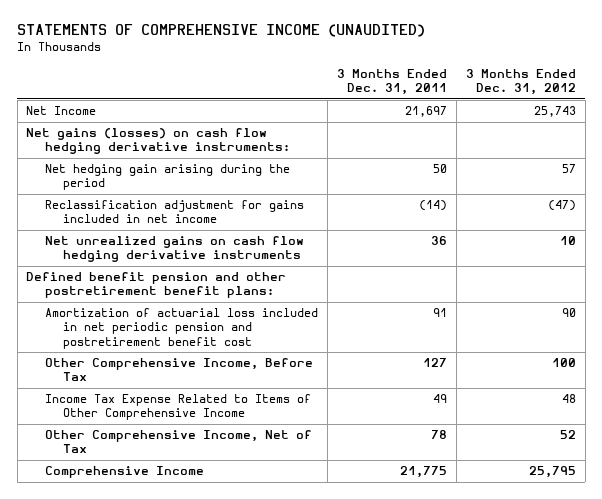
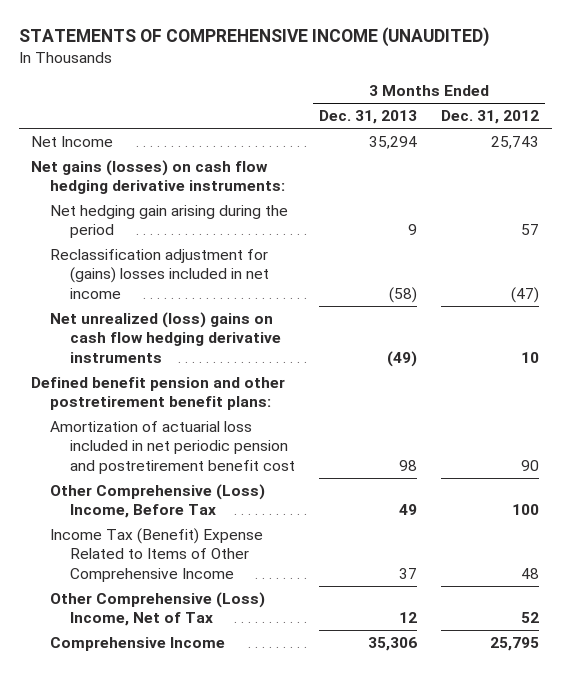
- | 3 Months Ended Dec. 31, 2011 | 3 Months Ended Dec. 31, 2012
+ | 3 Months Ended Dec. 31, 2013 | 3 Months Ended Dec. 31, 2012
- Reclassification adjustment for gains included in net income | (14) | (47)
- Net unrealized gains on cash flow hedging derivative instruments | 36 | 10
+ Reclassification adjustment for (gains) losses included in net income | (58) | (47)
+ Net unrealized (loss) gains on cash flow hedging derivative instruments | (49) | 10
- Other Comprehensive Income, Before Tax | 127 | 100
- Income Tax Expense Related to Items of Other Comprehensive Income | 49 | 48
- Other Comprehensive Income, Net of Tax | 78 | 52
+ Other Comprehensive (Loss) Income, Before Tax | 49 | 100
+ Income Tax (Benefit) Expense Related to Items of Other Comprehensive Income | 37 | 48
+ Other Comprehensive (Loss) Income, Net of Tax | 12 | 52

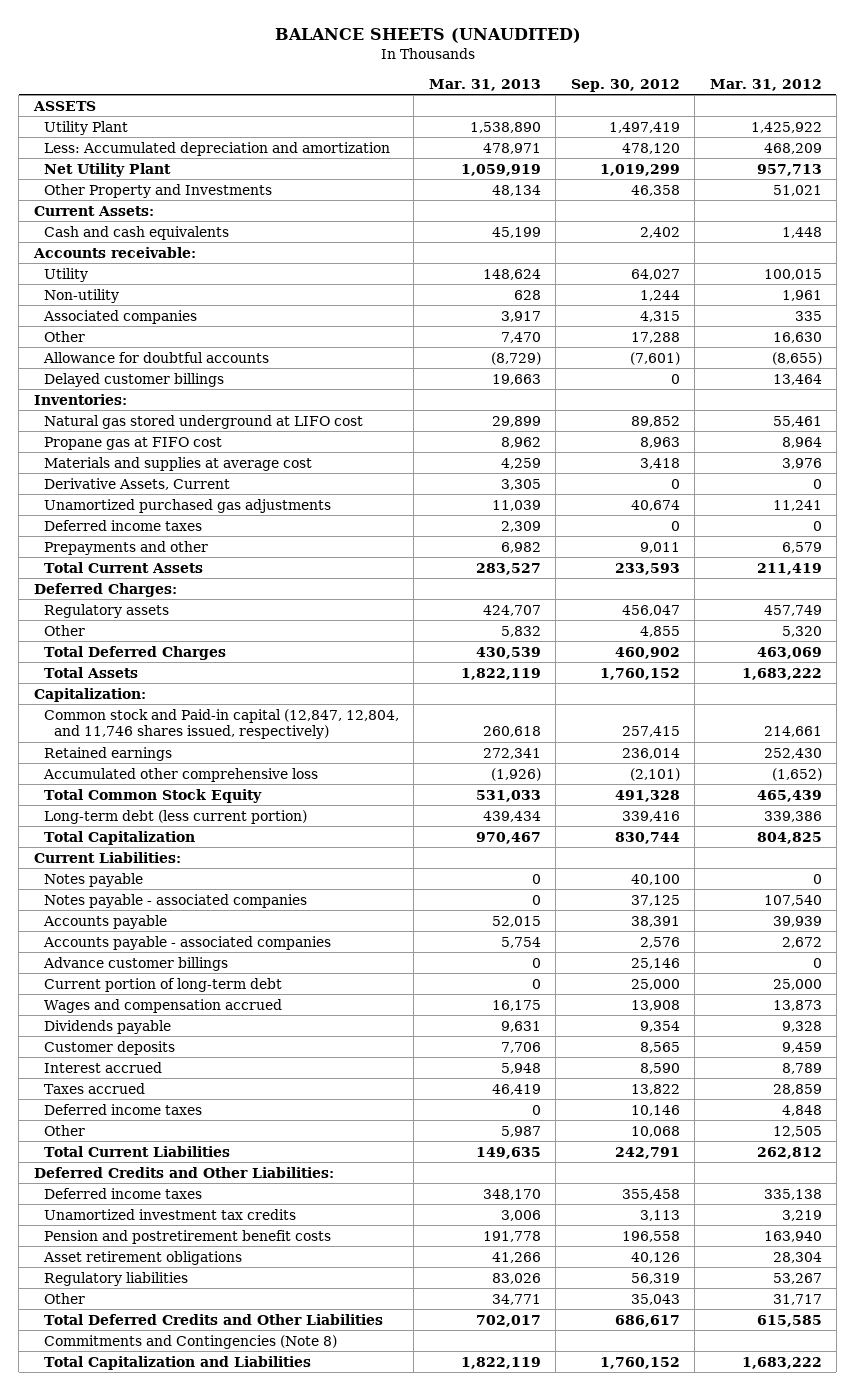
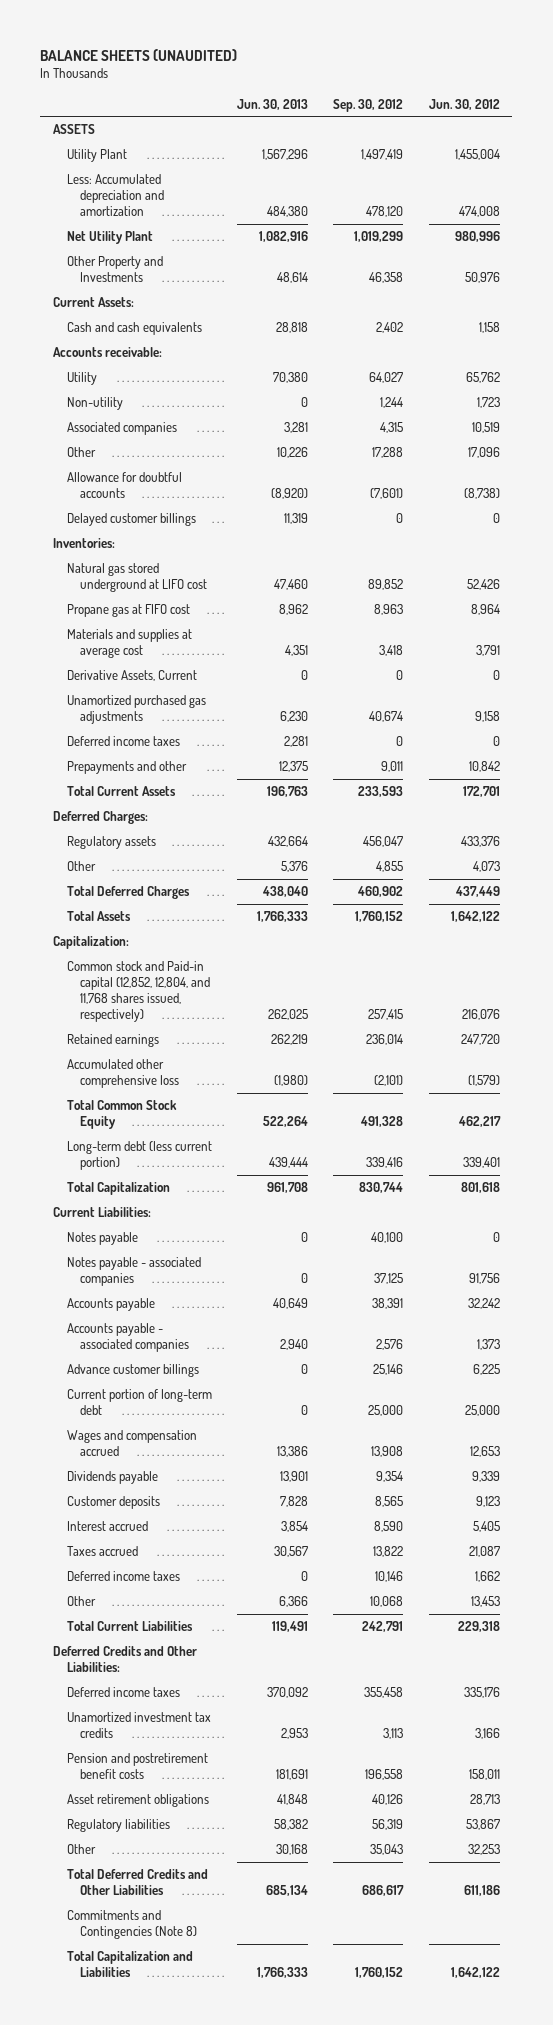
- | Mar. 31, 2013 | Sep. 30, 2012 | Mar. 31, 2012
+ | Jun. 30, 2013 | Sep. 30, 2012 | Jun. 30, 2012
- Common stock and Paid-in capital (12,847, 12,804, and 11,746 shares issued, respectively) | 260,618 | 257,415 | 214,661
+ Common stock and Paid-in capital (12,852, 12,804, and 11,768 shares issued, respectively) | 262,025 | 257,415 | 216,076

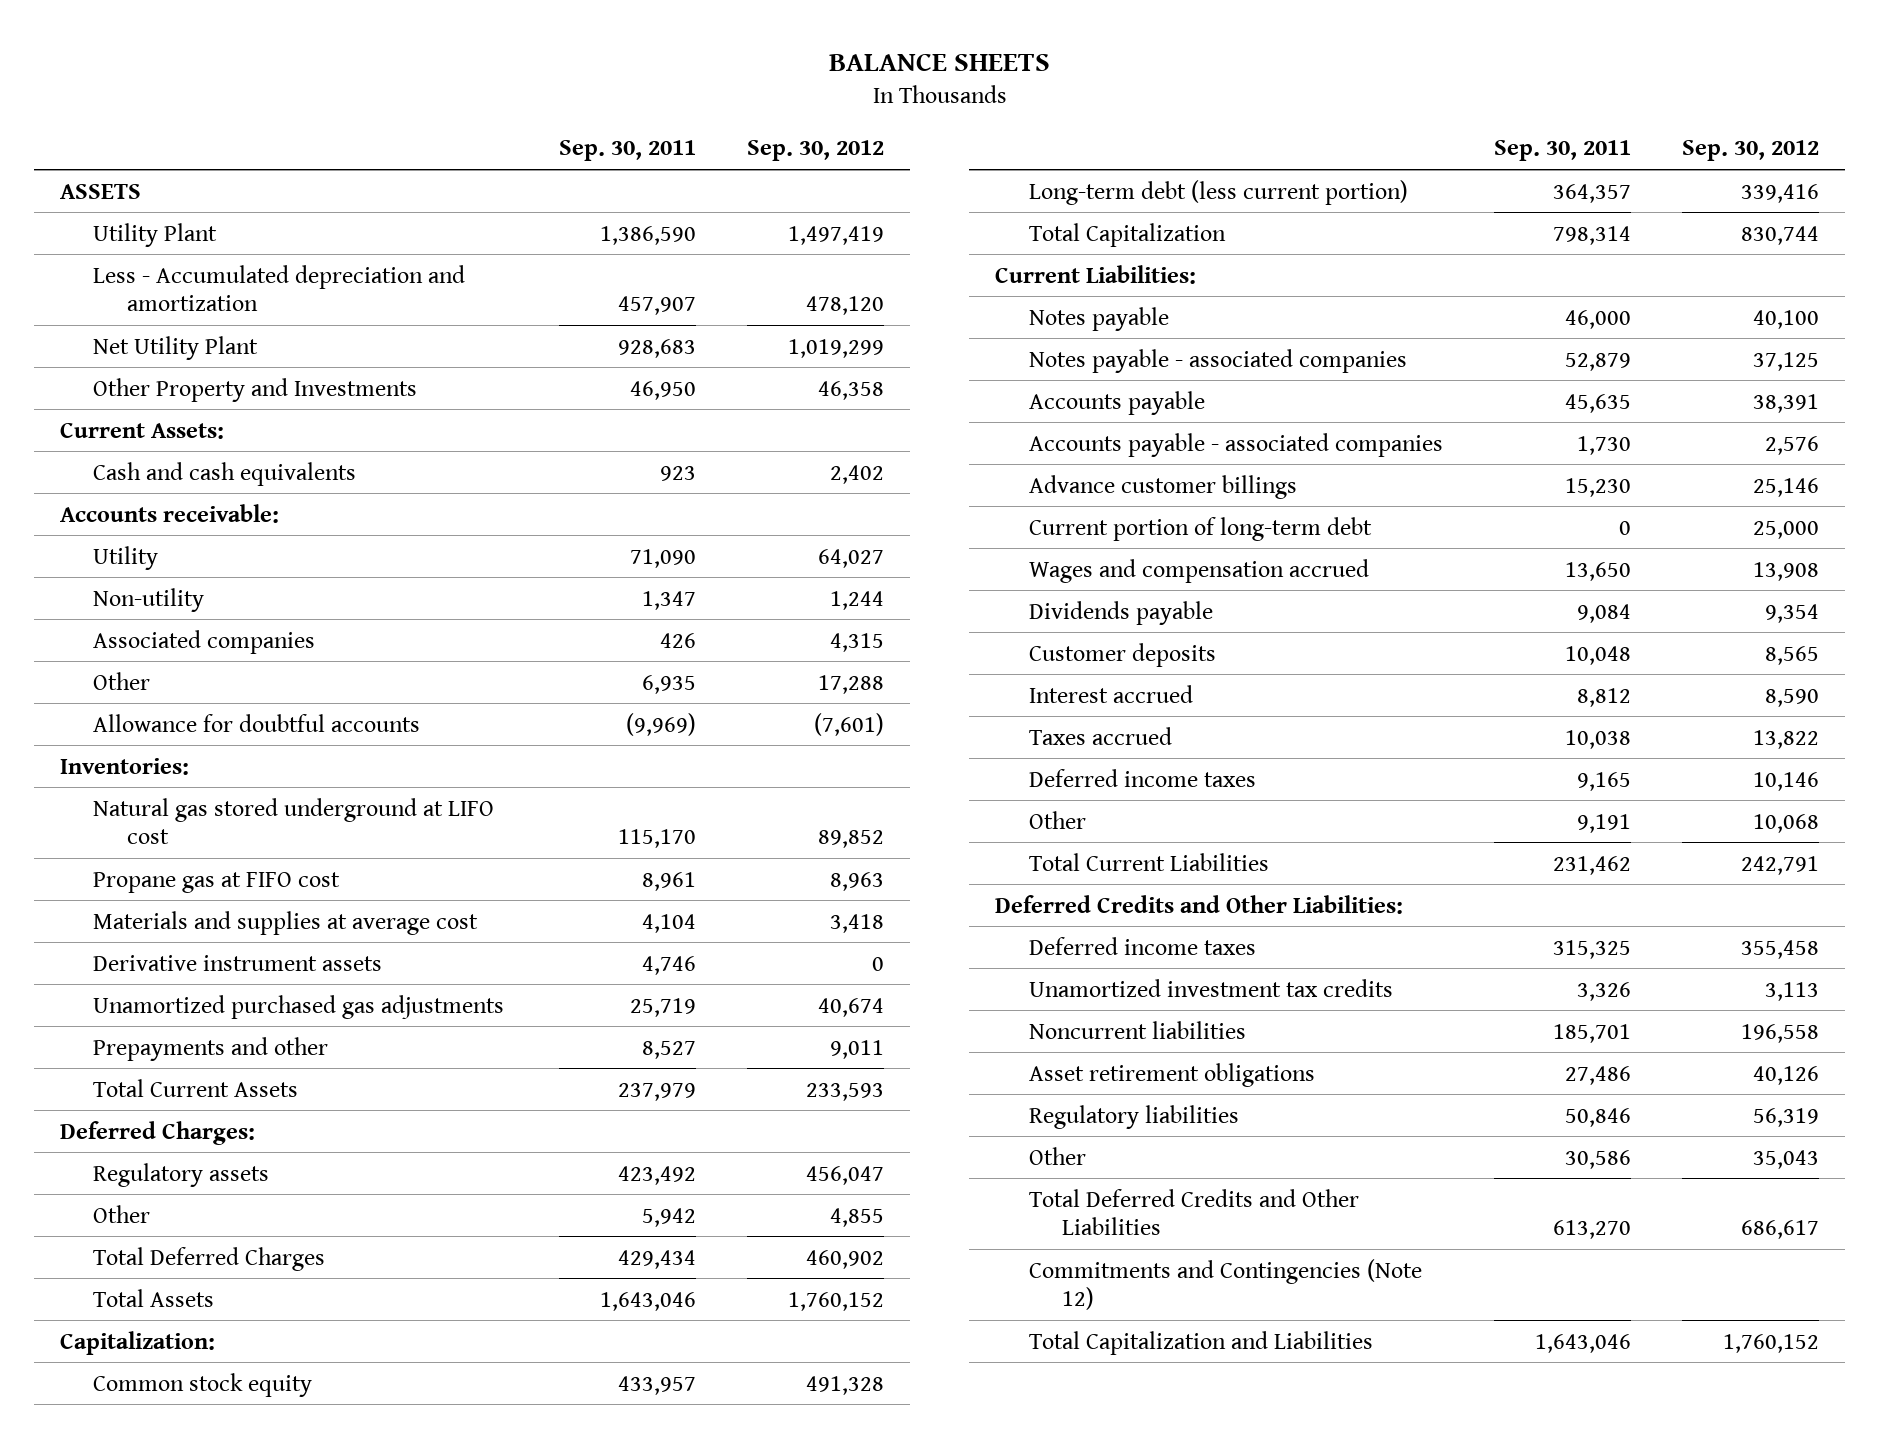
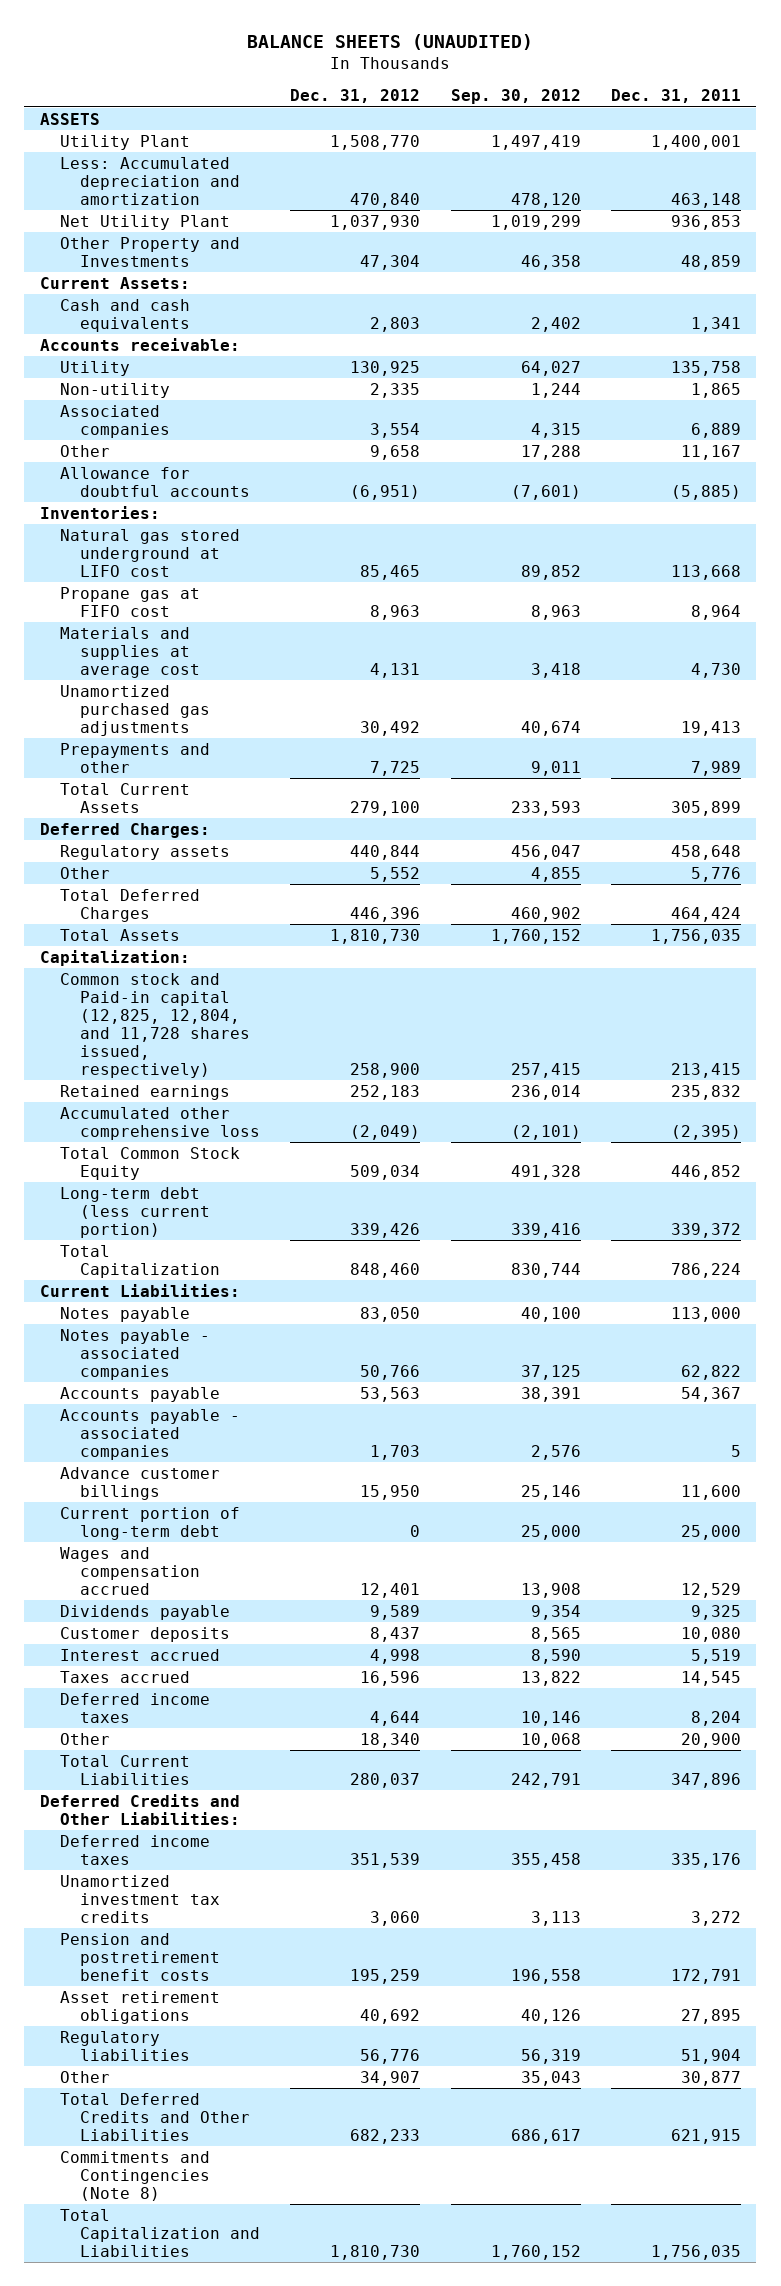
- BALANCE SHEETS
+ BALANCE SHEETS (UNAUDITED)
- | Sep. 30, 2011 | Sep. 30, 2012
+ | Dec. 31, 2012 | Sep. 30, 2012 | Dec. 31, 2011
- Less - Accumulated depreciation and amortization | 457,907 | 478,120
+ Less: Accumulated depreciation and amortization | 470,840 | 478,120 | 463,148
- Derivative instrument assets | 4,746 | 0
- Common stock equity | 433,957 | 491,328
+ Common stock and Paid-in capital (12,825, 12,804, and 11,728 shares issued, respectively) | 258,900 | 257,415 | 213,415
+ Retained earnings | 252,183 | 236,014 | 235,832
+ Accumulated other comprehensive loss | (2,049) | (2,101) | (2,395)
+ Total Common Stock Equity | 509,034 | 491,328 | 446,852
- Noncurrent liabilities | 185,701 | 196,558
+ Pension and postretirement benefit costs | 195,259 | 196,558 | 172,791
- Commitments and Contingencies (Note 12)
+ Commitments and Contingencies (Note 8)

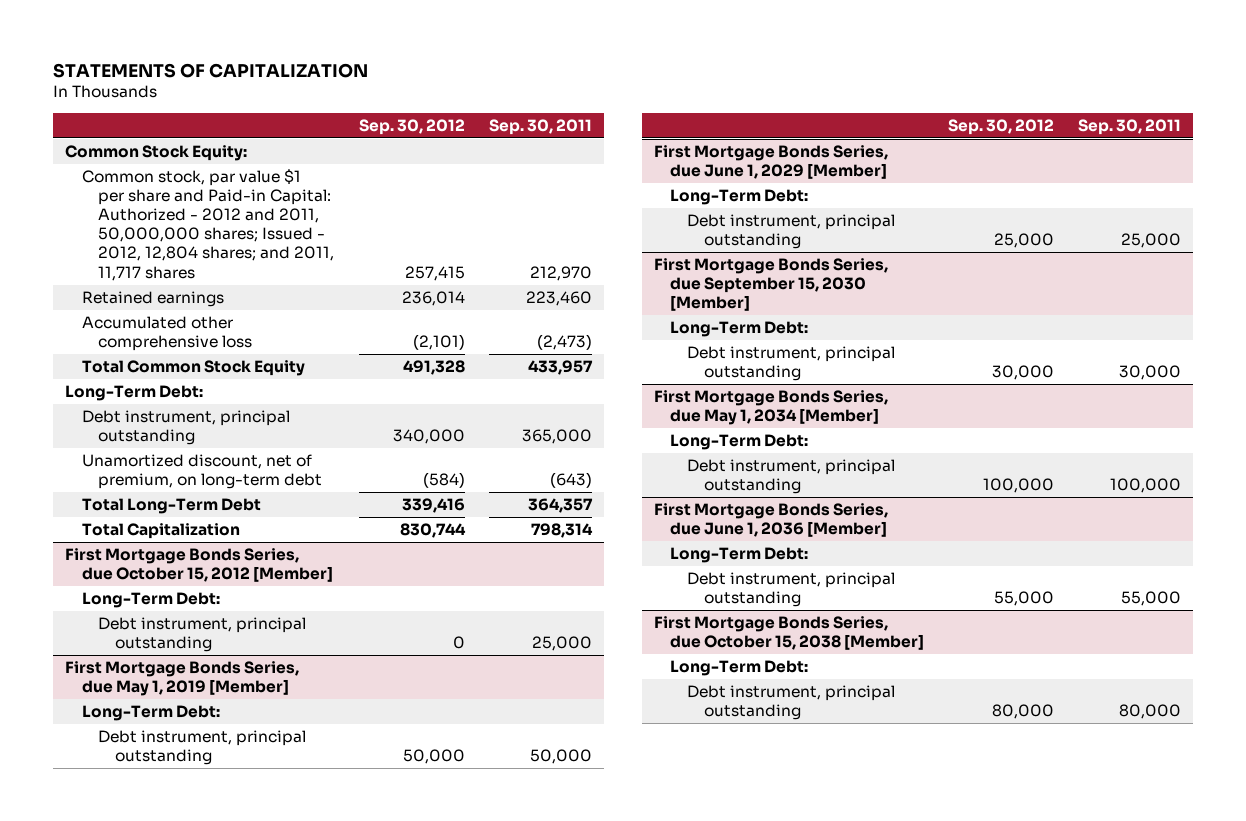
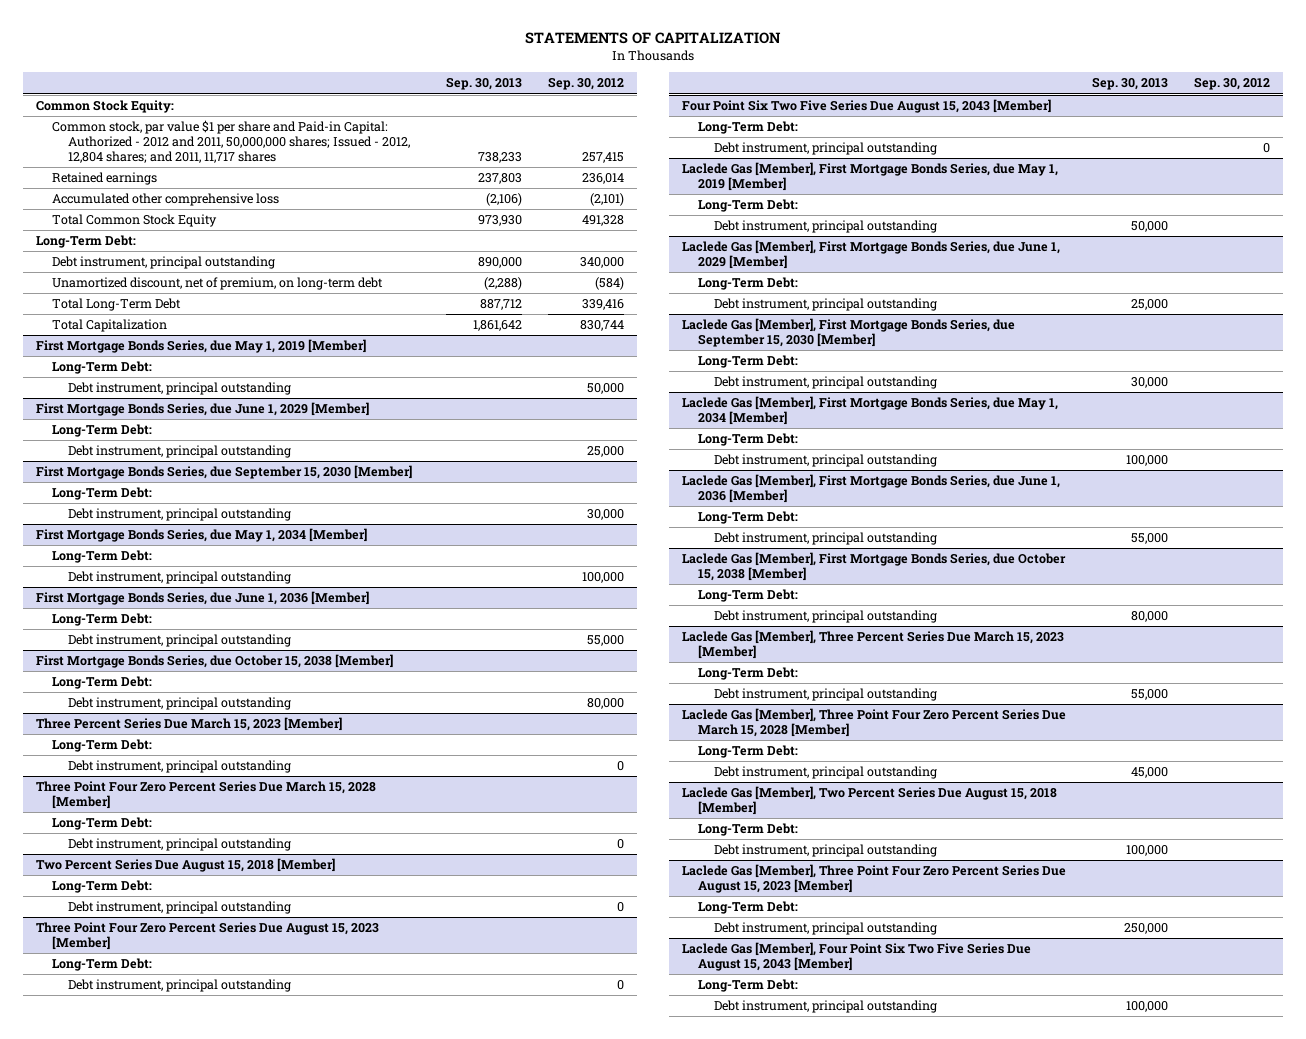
- | Sep. 30, 2012 | Sep. 30, 2011
+ | Sep. 30, 2013 | Sep. 30, 2012
- First Mortgage Bonds Series, due October 15, 2012 [Member]
- Long-Term Debt:
- Debt instrument, principal outstanding | 0 | 25,000
+ Three Percent Series Due March 15, 2023 [Member]
+ Long-Term Debt:
+ Debt instrument, principal outstanding | | 0
+ Three Point Four Zero Percent Series Due March 15, 2028 [Member]
+ Long-Term Debt:
+ Debt instrument, principal outstanding | | 0
+ Two Percent Series Due August 15, 2018 [Member]
+ Long-Term Debt:
+ Debt instrument, principal outstanding | | 0
+ Three Point Four Zero Percent Series Due August 15, 2023 [Member]
+ Long-Term Debt:
+ Debt instrument, principal outstanding | | 0
+ Four Point Six Two Five Series Due August 15, 2043 [Member]
+ Long-Term Debt:
+ Debt instrument, principal outstanding | | 0
+ Laclede Gas [Member], First Mortgage Bonds Series, due May 1, 2019 [Member]
+ Long-Term Debt:
+ Debt instrument, principal outstanding | 50,000 |
+ Laclede Gas [Member], First Mortgage Bonds Series, due June 1, 2029 [Member]
+ Long-Term Debt:
+ Debt instrument, principal outstanding | 25,000 |
+ Laclede Gas [Member], First Mortgage Bonds Series, due September 15, 2030 [Member]
+ Long-Term Debt:
+ Debt instrument, principal outstanding | 30,000 |
+ Laclede Gas [Member], First Mortgage Bonds Series, due May 1, 2034 [Member]
+ Long-Term Debt:
+ Debt instrument, principal outstanding | 100,000 |
+ Laclede Gas [Member], First Mortgage Bonds Series, due June 1, 2036 [Member]
+ Long-Term Debt:
+ Debt instrument, principal outstanding | 55,000 |
+ Laclede Gas [Member], First Mortgage Bonds Series, due October 15, 2038 [Member]
+ Long-Term Debt:
+ Debt instrument, principal outstanding | 80,000 |
+ Laclede Gas [Member], Three Percent Series Due March 15, 2023 [Member]
+ Long-Term Debt:
+ Debt instrument, principal outstanding | 55,000 |
+ Laclede Gas [Member], Three Point Four Zero Percent Series Due March 15, 2028 [Member]
+ Long-Term Debt:
+ Debt instrument, principal outstanding | 45,000 |
+ Laclede Gas [Member], Two Percent Series Due August 15, 2018 [Member]
+ Long-Term Debt:
+ Debt instrument, principal outstanding | 100,000 |
+ Laclede Gas [Member], Three Point Four Zero Percent Series Due August 15, 2023 [Member]
+ Long-Term Debt:
+ Debt instrument, principal outstanding | 250,000 |
+ Laclede Gas [Member], Four Point Six Two Five Series Due August 15, 2043 [Member]
+ Long-Term Debt:
+ Debt instrument, principal outstanding | 100,000 |

